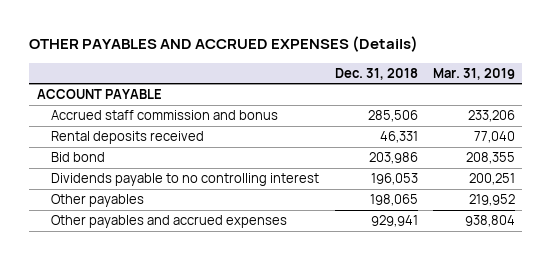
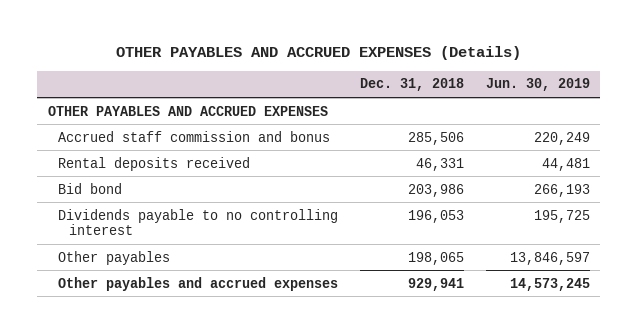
- | Dec. 31, 2018 | Mar. 31, 2019
+ | Dec. 31, 2018 | Jun. 30, 2019
- ACCOUNT PAYABLE
+ OTHER PAYABLES AND ACCRUED EXPENSES

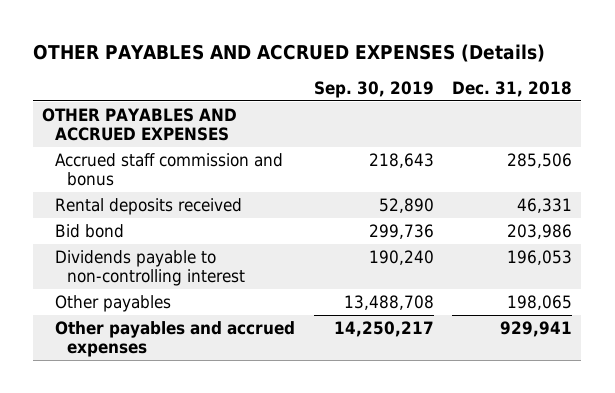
- | Dec. 31, 2018 | Jun. 30, 2019
+ | Sep. 30, 2019 | Dec. 31, 2018
- Dividends payable to no controlling interest | 196,053 | 195,725
+ Dividends payable to non-controlling interest | 190,240 | 196,053

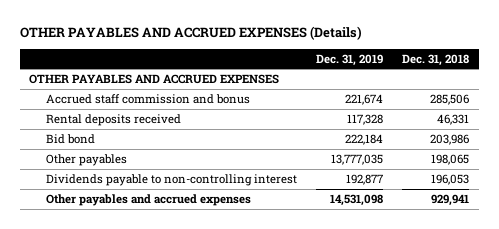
- | Sep. 30, 2019 | Dec. 31, 2018
+ | Dec. 31, 2019 | Dec. 31, 2018
moved down: Dividends payable to non-controlling interest | 192,877 | 196,053

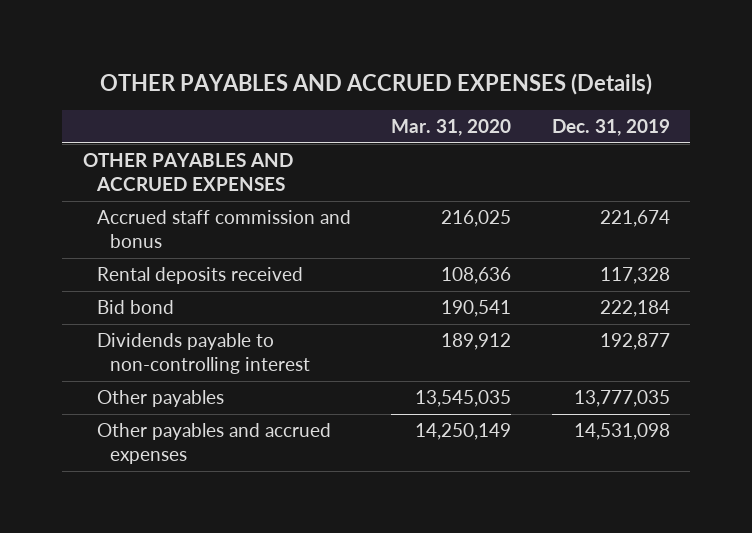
- | Dec. 31, 2019 | Dec. 31, 2018
+ | Mar. 31, 2020 | Dec. 31, 2019
moved down: Other payables | 13,545,035 | 13,777,035

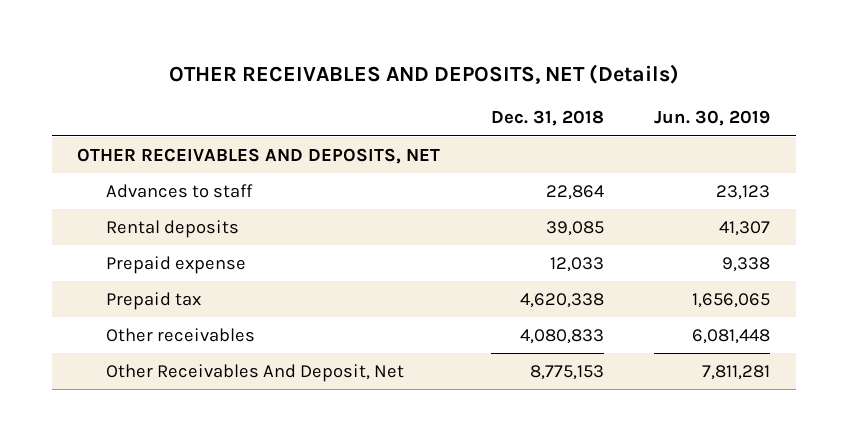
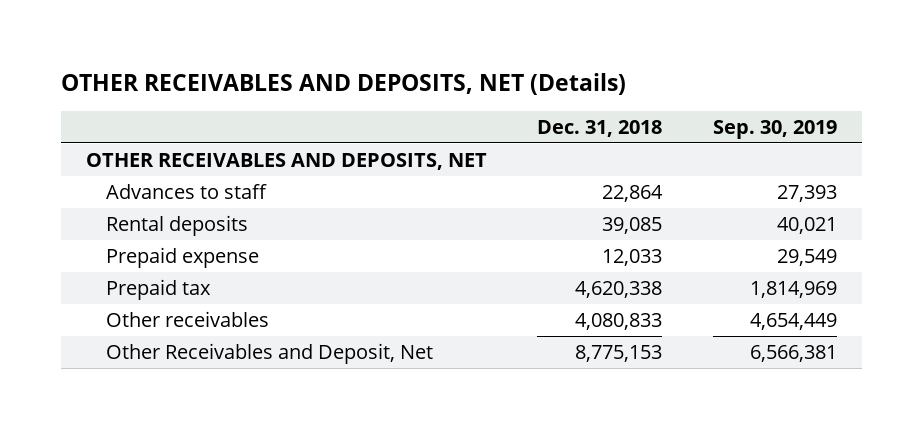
- | Dec. 31, 2018 | Jun. 30, 2019
+ | Dec. 31, 2018 | Sep. 30, 2019
- Other Receivables And Deposit, Net | 8,775,153 | 7,811,281
+ Other Receivables and Deposit, Net | 8,775,153 | 6,566,381

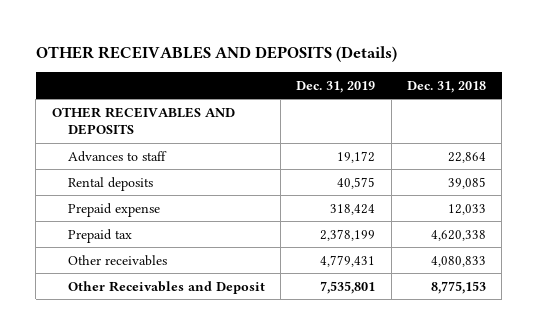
- OTHER RECEIVABLES AND DEPOSITS, NET (Details)
+ OTHER RECEIVABLES AND DEPOSITS (Details)
- | Dec. 31, 2018 | Sep. 30, 2019
+ | Dec. 31, 2019 | Dec. 31, 2018
- OTHER RECEIVABLES AND DEPOSITS, NET
+ OTHER RECEIVABLES AND DEPOSITS
- Other Receivables and Deposit, Net | 8,775,153 | 6,566,381
+ Other Receivables and Deposit | 7,535,801 | 8,775,153

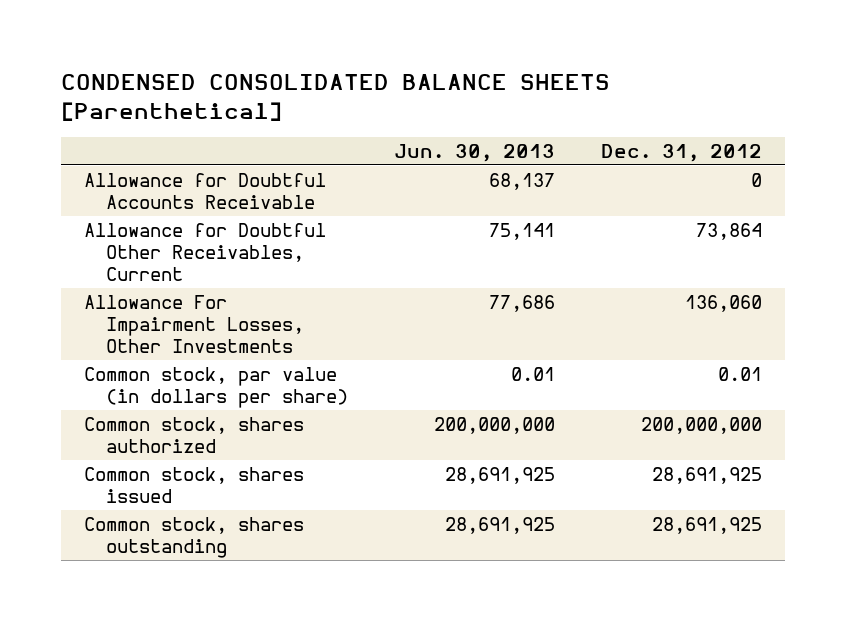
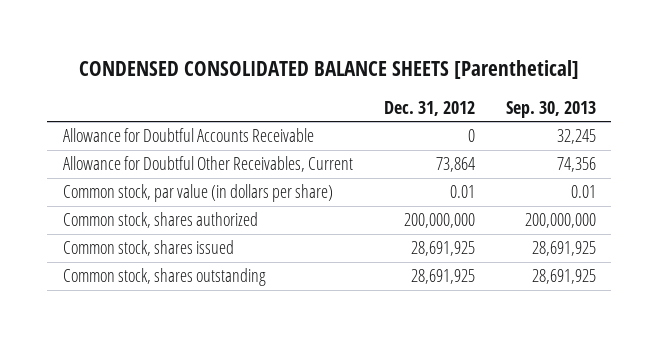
- | Jun. 30, 2013 | Dec. 31, 2012
+ | Dec. 31, 2012 | Sep. 30, 2013
- Allowance For Impairment Losses, Other Investments | 77,686 | 136,060

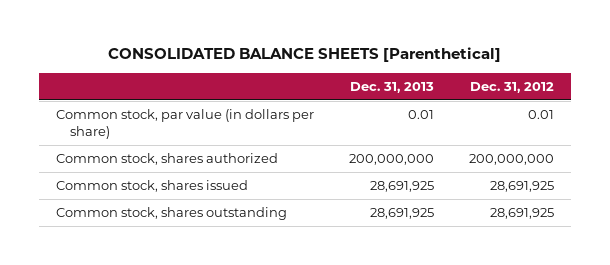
- CONDENSED CONSOLIDATED BALANCE SHEETS [Parenthetical]
+ CONSOLIDATED BALANCE SHEETS [Parenthetical]
- | Dec. 31, 2012 | Sep. 30, 2013
+ | Dec. 31, 2013 | Dec. 31, 2012
- Allowance for Doubtful Accounts Receivable | 0 | 32,245
- Allowance for Doubtful Other Receivables, Current | 73,864 | 74,356

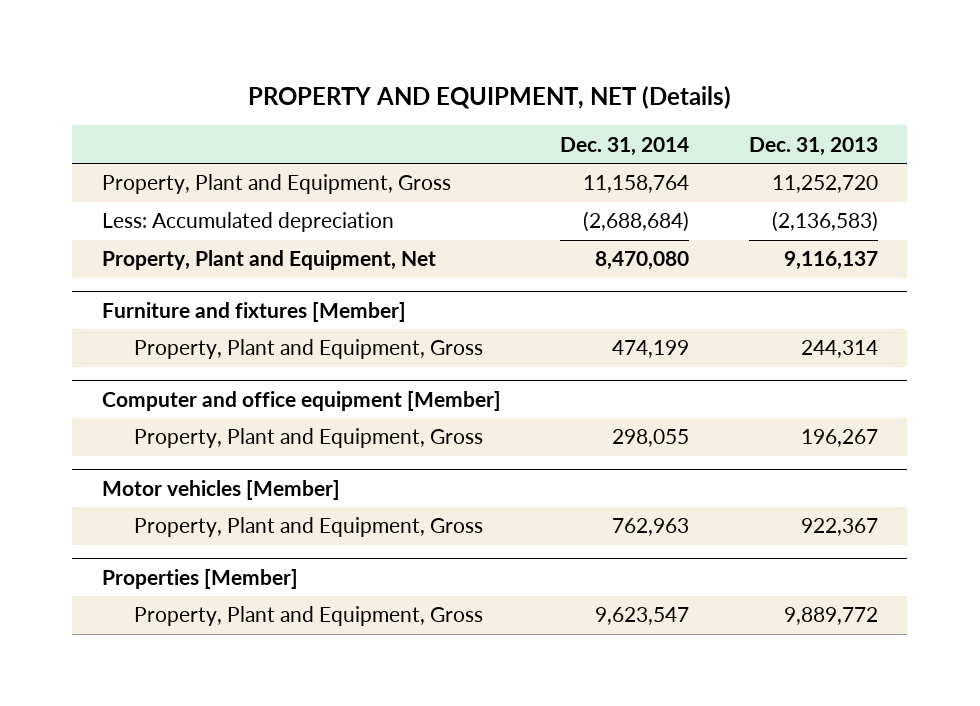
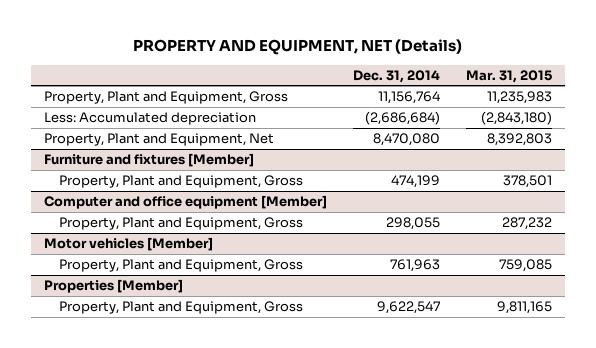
- | Dec. 31, 2014 | Dec. 31, 2013
+ | Dec. 31, 2014 | Mar. 31, 2015
- Property, Plant and Equipment, Gross | 11,158,764 | 11,252,720
- Less: Accumulated depreciation | (2,688,684) | (2,136,583)
+ Property, Plant and Equipment, Gross | 11,156,764 | 11,235,983
+ Less: Accumulated depreciation | (2,686,684) | (2,843,180)
@ Motor vehicles [Member]
- Property, Plant and Equipment, Gross | 762,963 | 922,367
+ Property, Plant and Equipment, Gross | 761,963 | 759,085
@ Properties [Member]
- Property, Plant and Equipment, Gross | 9,623,547 | 9,889,772
+ Property, Plant and Equipment, Gross | 9,622,547 | 9,811,165

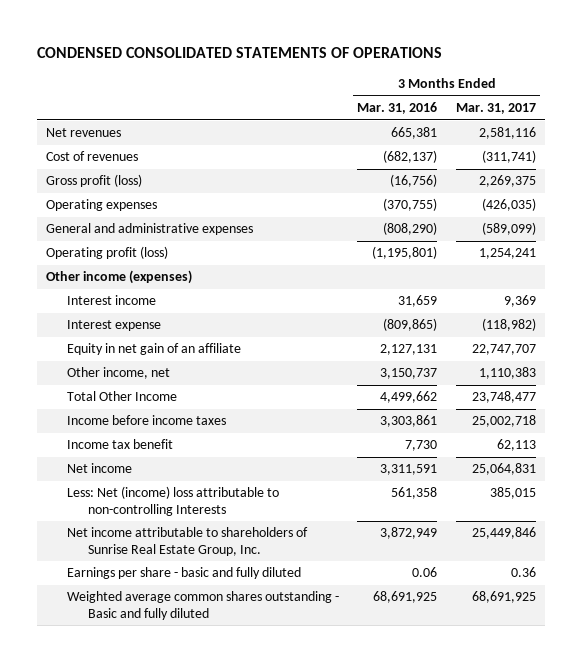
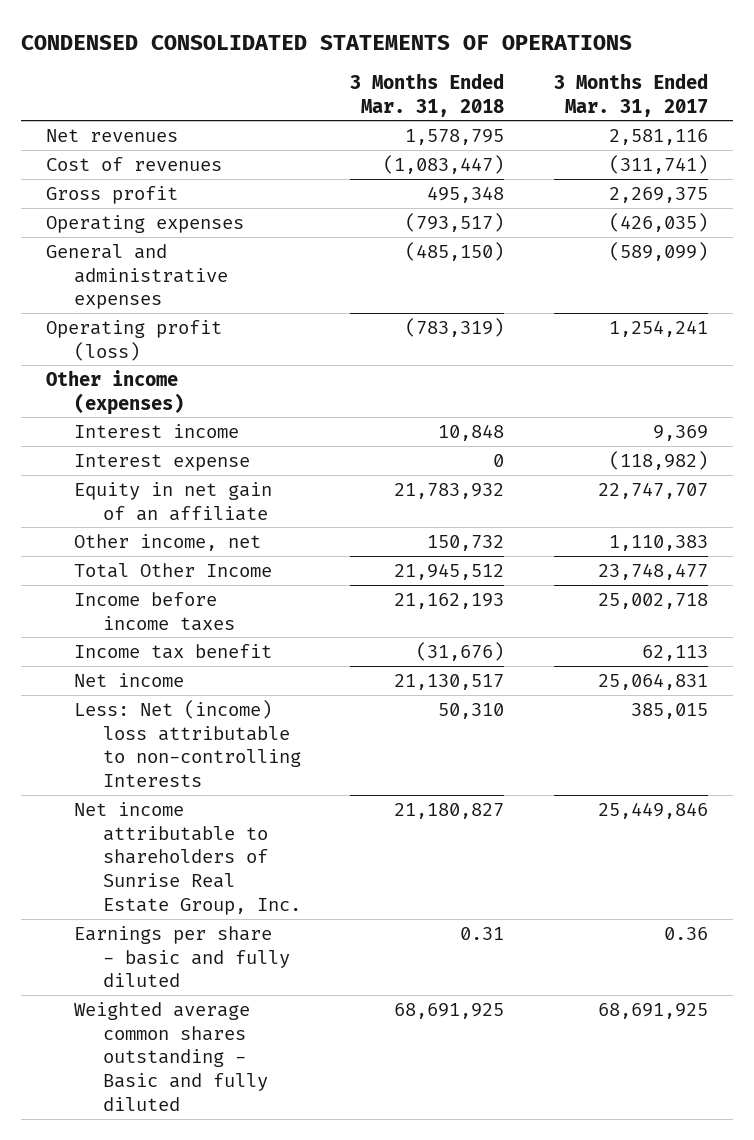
- | 3 Months Ended Mar. 31, 2016 | 3 Months Ended Mar. 31, 2017
+ | 3 Months Ended Mar. 31, 2018 | 3 Months Ended Mar. 31, 2017
- Gross profit (loss) | (16,756) | 2,269,375
+ Gross profit | 495,348 | 2,269,375

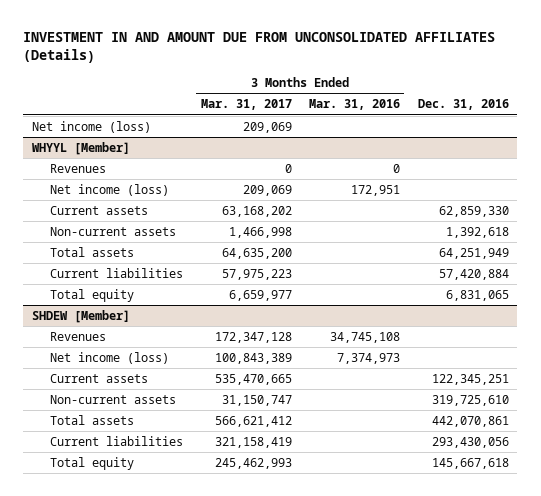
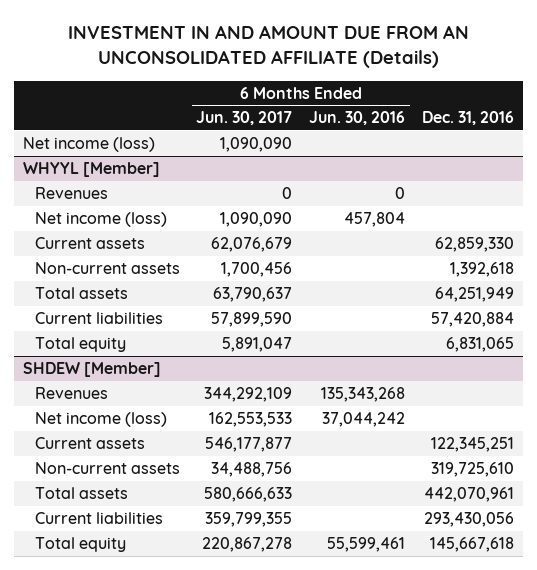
- INVESTMENT IN AND AMOUNT DUE FROM UNCONSOLIDATED AFFILIATES (Details)
+ INVESTMENT IN AND AMOUNT DUE FROM AN UNCONSOLIDATED AFFILIATE (Details)
- | 3 Months Ended Mar. 31, 2017 | 3 Months Ended Mar. 31, 2016 | Dec. 31, 2016
+ | 6 Months Ended Jun. 30, 2017 | 6 Months Ended Jun. 30, 2016 | Dec. 31, 2016
@ SHDEW [Member]
- Total assets | 566,621,412 | | 442,070,861
+ Total assets | 580,666,633 | | 442,070,961

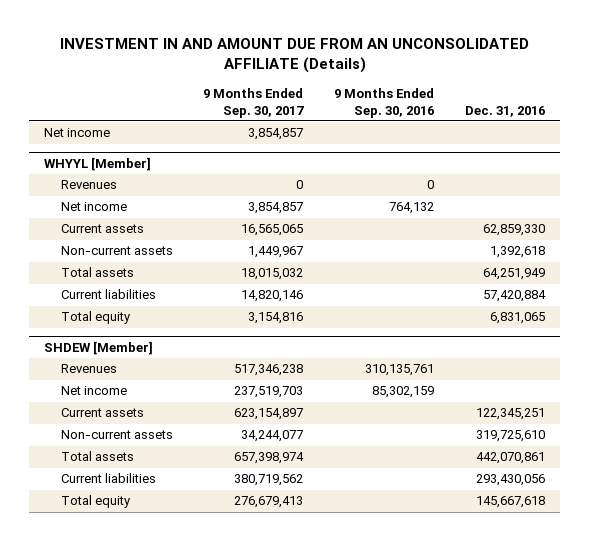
- | 6 Months Ended Jun. 30, 2017 | 6 Months Ended Jun. 30, 2016 | Dec. 31, 2016
+ | 9 Months Ended Sep. 30, 2017 | 9 Months Ended Sep. 30, 2016 | Dec. 31, 2016
- Net income (loss) | 1,090,090 | |
+ Net income | 3,854,857 | |
@ WHYYL [Member]
- Net income (loss) | 1,090,090 | 457,804 |
+ Net income | 3,854,857 | 764,132 |
@ SHDEW [Member]
- Net income (loss) | 162,553,533 | 37,044,242 |
+ Net income | 237,519,703 | 85,302,159 |
- Total assets | 580,666,633 | | 442,070,961
+ Total assets | 657,398,974 | | 442,070,861

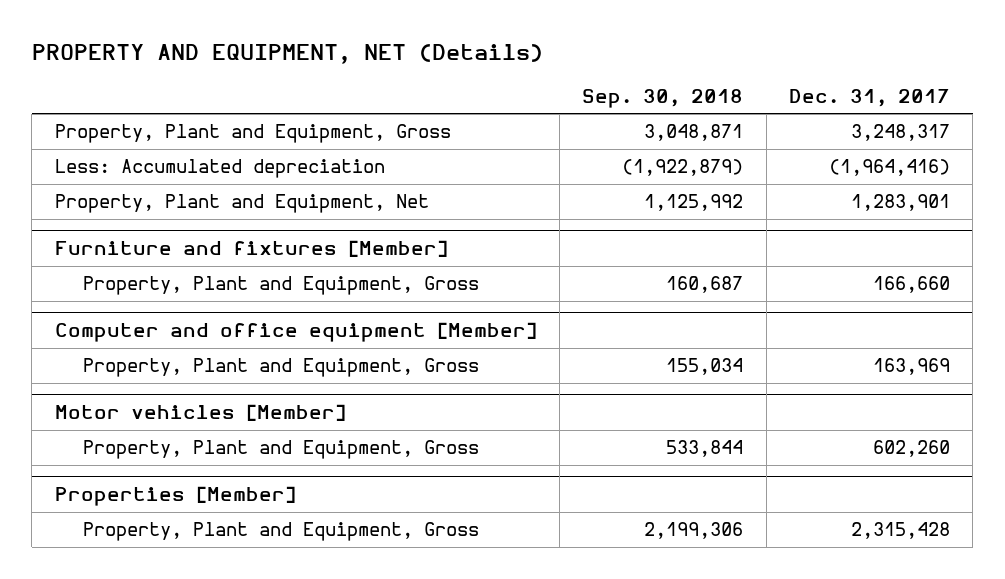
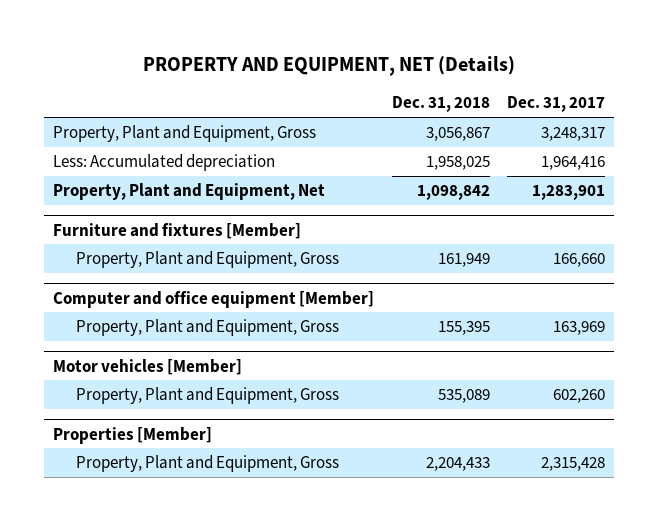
- | Sep. 30, 2018 | Dec. 31, 2017
+ | Dec. 31, 2018 | Dec. 31, 2017
- Less: Accumulated depreciation | (1,922,879) | (1,964,416)
+ Less: Accumulated depreciation | 1,958,025 | 1,964,416

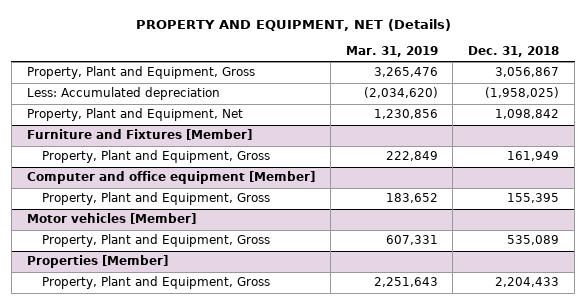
- | Dec. 31, 2018 | Dec. 31, 2017
+ | Mar. 31, 2019 | Dec. 31, 2018
- Less: Accumulated depreciation | 1,958,025 | 1,964,416
+ Less: Accumulated depreciation | (2,034,620) | (1,958,025)
- Furniture and fixtures [Member]
+ Furniture and Fixtures [Member]

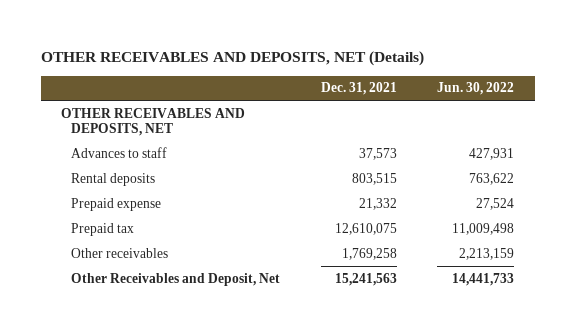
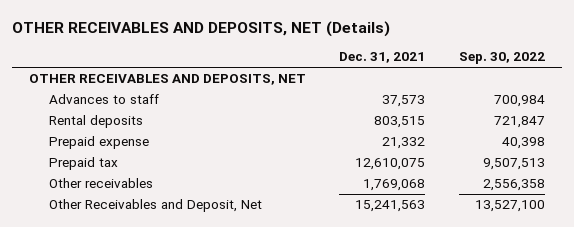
- | Dec. 31, 2021 | Jun. 30, 2022
+ | Dec. 31, 2021 | Sep. 30, 2022
- Other receivables | 1,769,258 | 2,213,159
+ Other receivables | 1,769,068 | 2,556,358

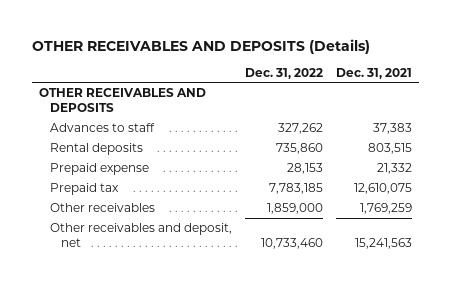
- OTHER RECEIVABLES AND DEPOSITS, NET (Details)
+ OTHER RECEIVABLES AND DEPOSITS (Details)
- | Dec. 31, 2021 | Sep. 30, 2022
+ | Dec. 31, 2022 | Dec. 31, 2021
- OTHER RECEIVABLES AND DEPOSITS, NET
- Advances to staff | 37,573 | 700,984
+ OTHER RECEIVABLES AND DEPOSITS
+ Advances to staff | 327,262 | 37,383
- Other receivables | 1,769,068 | 2,556,358
- Other Receivables and Deposit, Net | 15,241,563 | 13,527,100
+ Other receivables | 1,859,000 | 1,769,259
+ Other receivables and deposit, net | 10,733,460 | 15,241,563

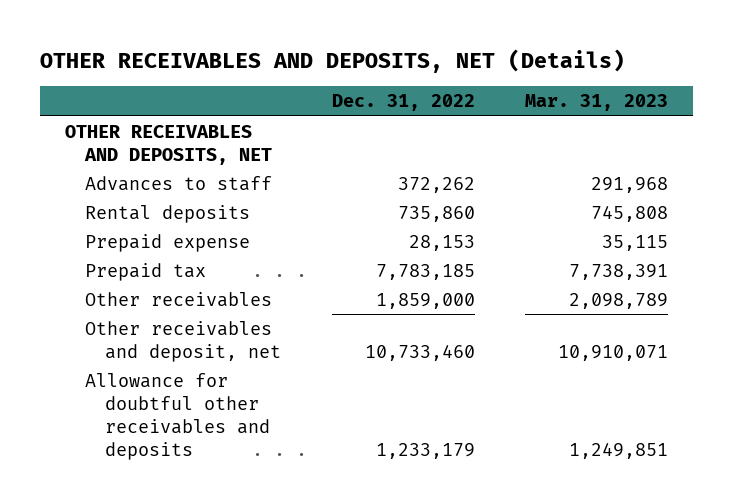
- OTHER RECEIVABLES AND DEPOSITS (Details)
+ OTHER RECEIVABLES AND DEPOSITS, NET (Details)
- | Dec. 31, 2022 | Dec. 31, 2021
+ | Dec. 31, 2022 | Mar. 31, 2023
- OTHER RECEIVABLES AND DEPOSITS
- Advances to staff | 327,262 | 37,383
+ OTHER RECEIVABLES AND DEPOSITS, NET
+ Advances to staff | 372,262 | 291,968
+ Allowance for doubtful other receivables and deposits | 1,233,179 | 1,249,851

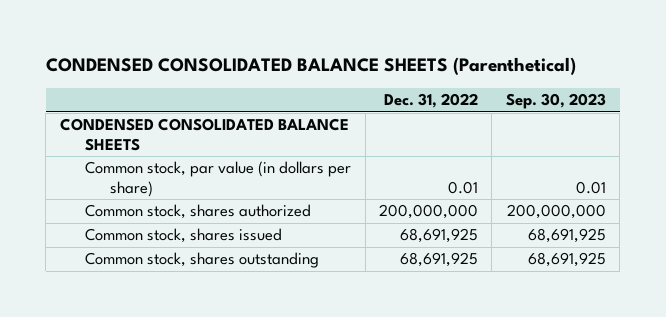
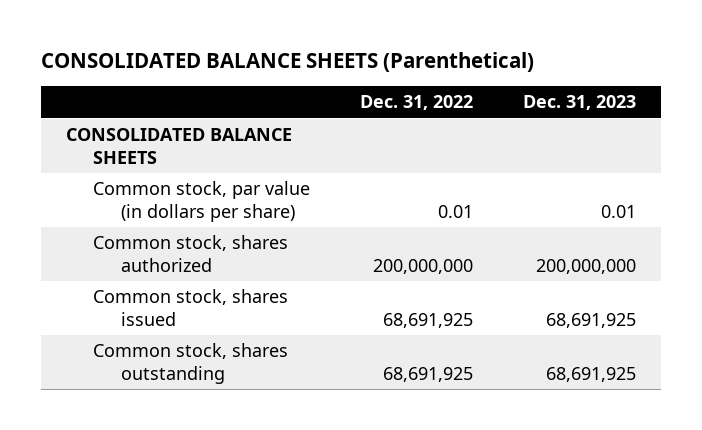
- CONDENSED CONSOLIDATED BALANCE SHEETS (Parenthetical)
+ CONSOLIDATED BALANCE SHEETS (Parenthetical)
- | Dec. 31, 2022 | Sep. 30, 2023
+ | Dec. 31, 2022 | Dec. 31, 2023
- CONDENSED CONSOLIDATED BALANCE SHEETS
+ CONSOLIDATED BALANCE SHEETS

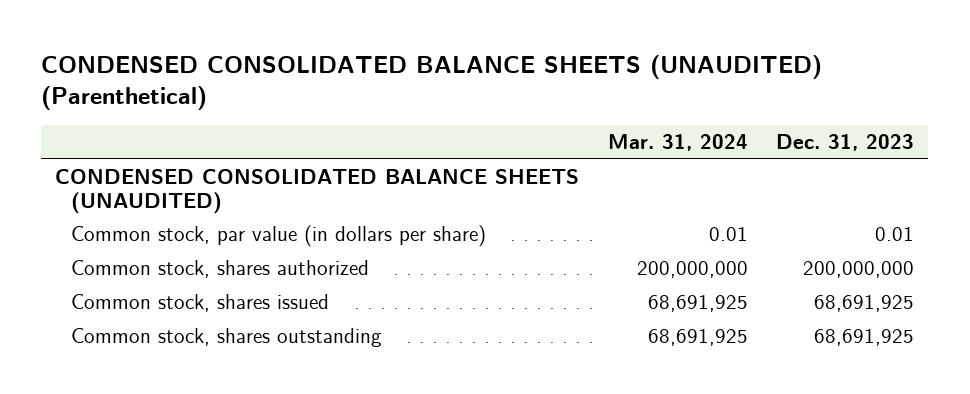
- CONSOLIDATED BALANCE SHEETS (Parenthetical)
+ CONDENSED CONSOLIDATED BALANCE SHEETS (UNAUDITED) (Parenthetical)
- | Dec. 31, 2022 | Dec. 31, 2023
+ | Mar. 31, 2024 | Dec. 31, 2023
- CONSOLIDATED BALANCE SHEETS
+ CONDENSED CONSOLIDATED BALANCE SHEETS (UNAUDITED)

